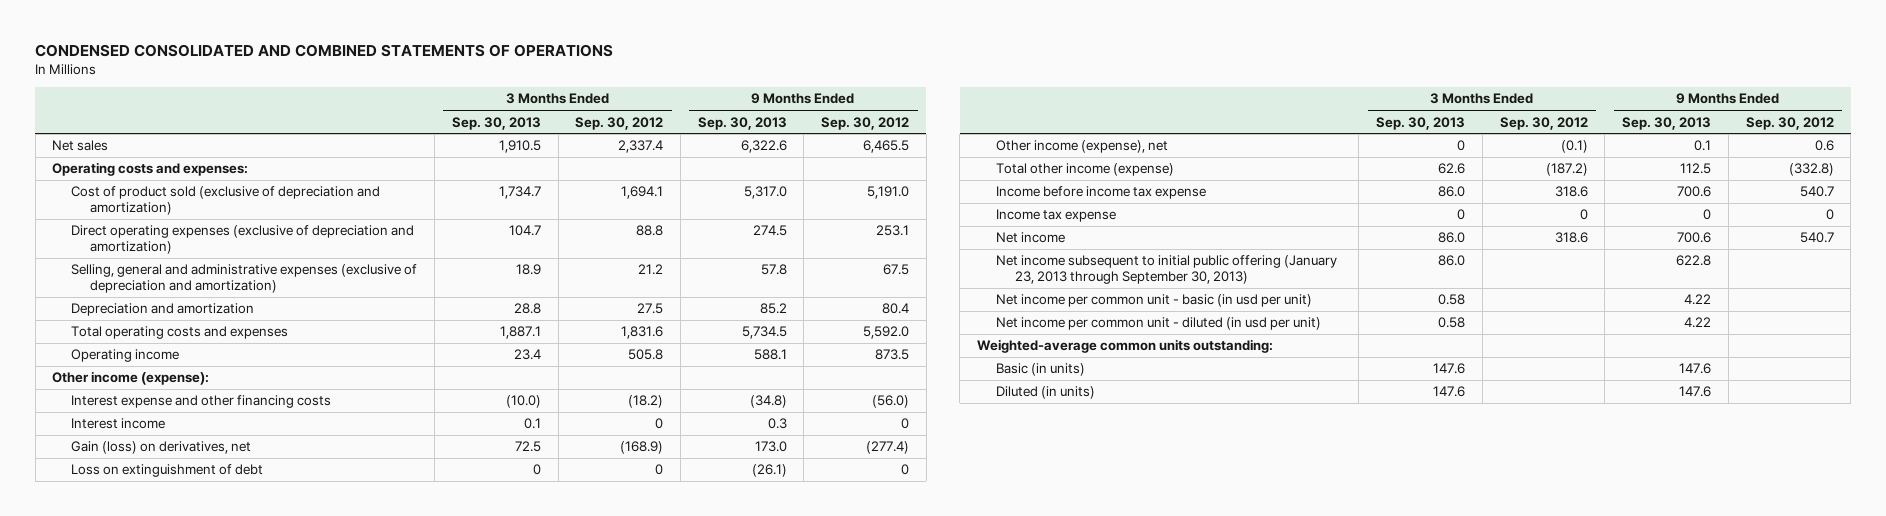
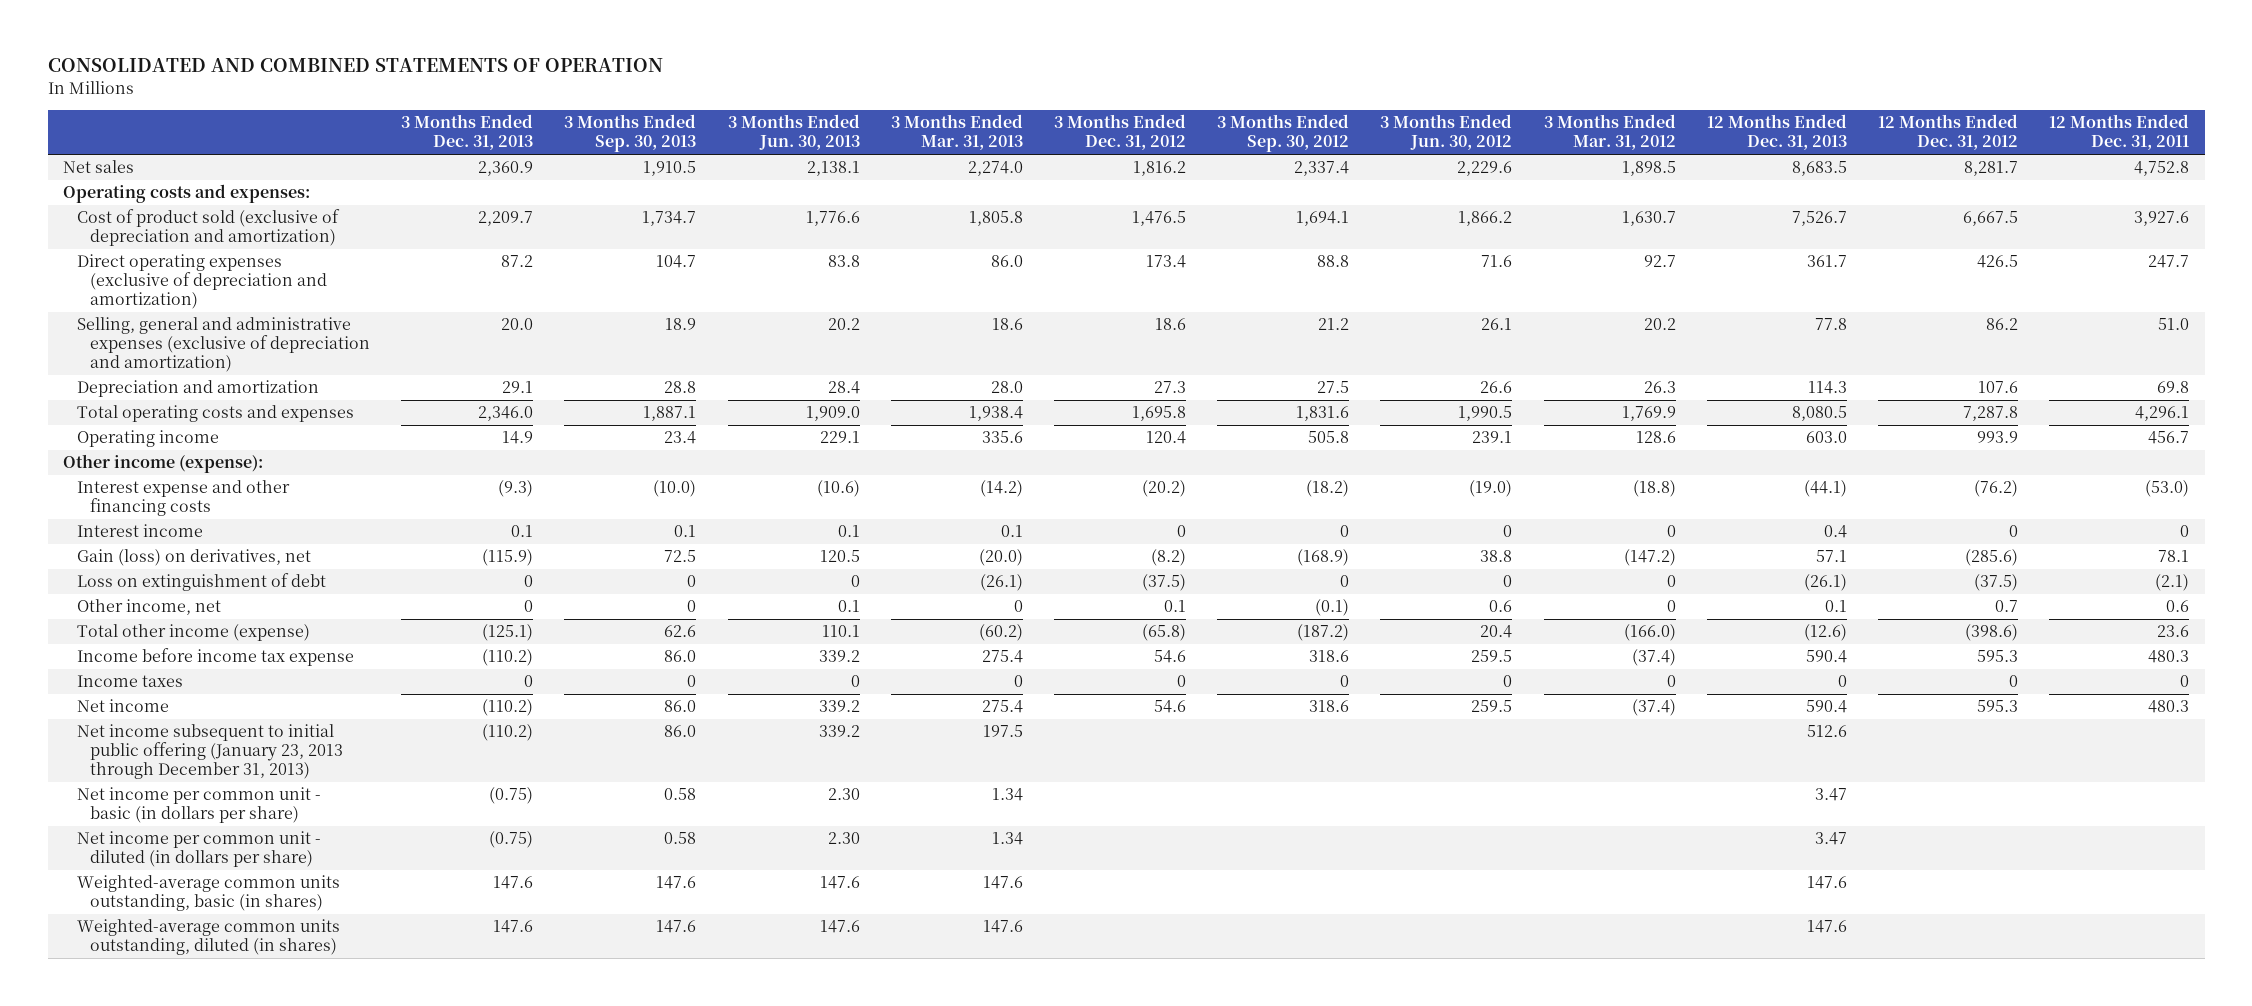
- CONDENSED CONSOLIDATED AND COMBINED STATEMENTS OF OPERATIONS
+ CONSOLIDATED AND COMBINED STATEMENTS OF OPERATION
- | 3 Months Ended Sep. 30, 2013 | 3 Months Ended Sep. 30, 2012 | 9 Months Ended Sep. 30, 2013 | 9 Months Ended Sep. 30, 2012
+ | 3 Months Ended Dec. 31, 2013 | 3 Months Ended Sep. 30, 2013 | 3 Months Ended Jun. 30, 2013 | 3 Months Ended Mar. 31, 2013 | 3 Months Ended Dec. 31, 2012 | 3 Months Ended Sep. 30, 2012 | 3 Months Ended Jun. 30, 2012 | 3 Months Ended Mar. 31, 2012 | 12 Months Ended Dec. 31, 2013 | 12 Months Ended Dec. 31, 2012 | 12 Months Ended Dec. 31, 2011
- Other income (expense), net | 0 | (0.1) | 0.1 | 0.6
+ Other income, net | 0 | 0 | 0.1 | 0 | 0.1 | (0.1) | 0.6 | 0 | 0.1 | 0.7 | 0.6
- Income tax expense | 0 | 0 | 0 | 0
+ Income taxes | 0 | 0 | 0 | 0 | 0 | 0 | 0 | 0 | 0 | 0 | 0
- Net income subsequent to initial public offering (January 23, 2013 through September 30, 2013) | 86.0 | | 622.8 |
- Net income per common unit - basic (in usd per unit) | 0.58 | | 4.22 |
- Net income per common unit - diluted (in usd per unit) | 0.58 | | 4.22 |
- Weighted-average common units outstanding:
- Basic (in units) | 147.6 | | 147.6 |
- Diluted (in units) | 147.6 | | 147.6 |
+ Net income subsequent to initial public offering (January 23, 2013 through December 31, 2013) | (110.2) | 86.0 | 339.2 | 197.5 | | | | | 512.6 | |
+ Net income per common unit - basic (in dollars per share) | (0.75) | 0.58 | 2.30 | 1.34 | | | | | 3.47 | |
+ Net income per common unit - diluted (in dollars per share) | (0.75) | 0.58 | 2.30 | 1.34 | | | | | 3.47 | |
+ Weighted-average common units outstanding, basic (in shares) | 147.6 | 147.6 | 147.6 | 147.6 | | | | | 147.6 | |
+ Weighted-average common units outstanding, diluted (in shares) | 147.6 | 147.6 | 147.6 | 147.6 | | | | | 147.6 | |

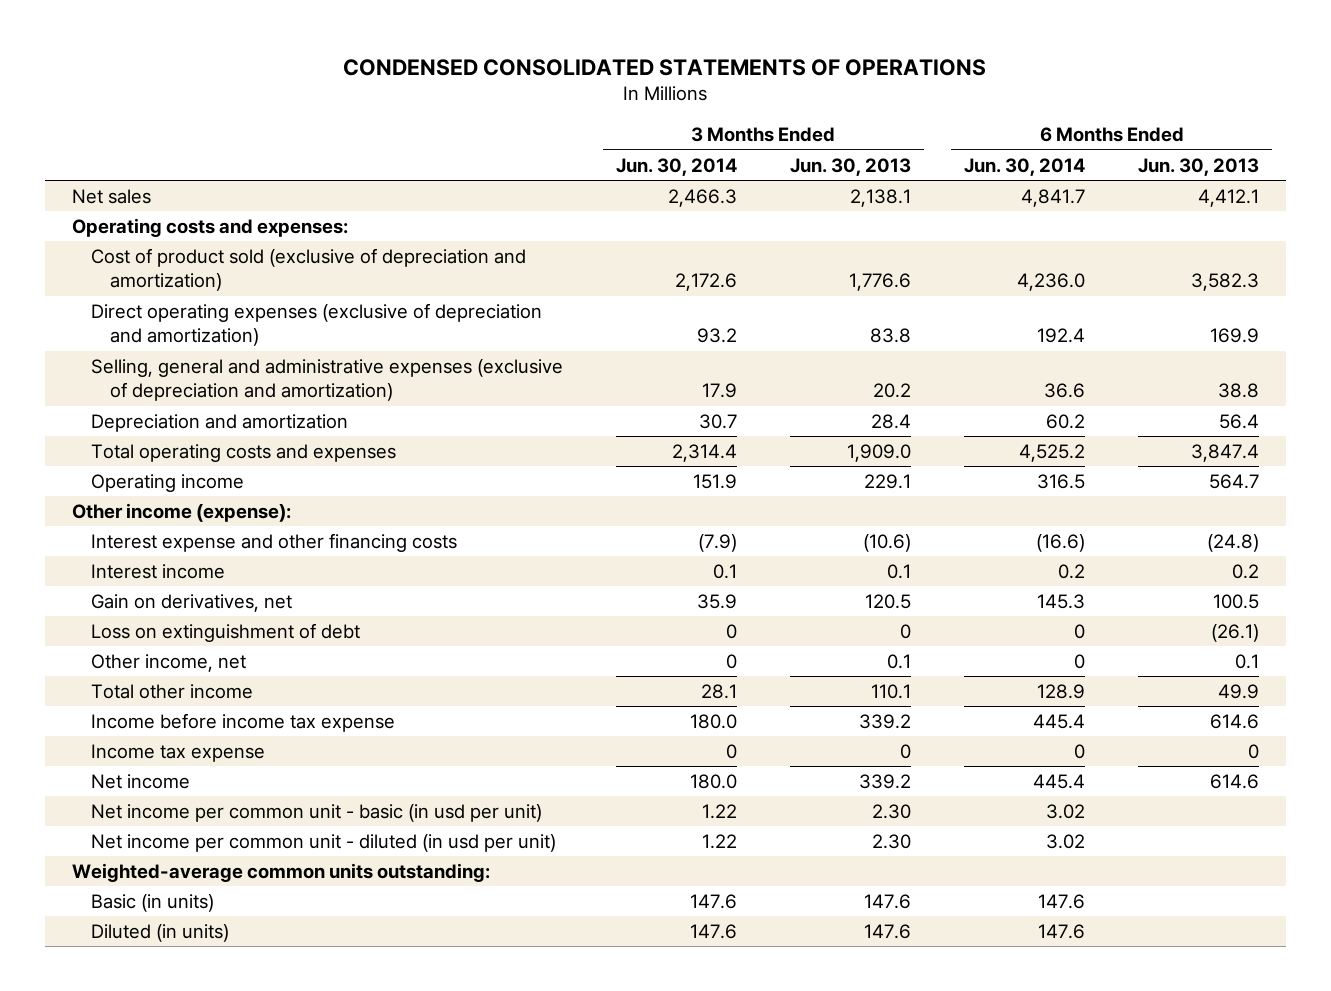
- CONSOLIDATED AND COMBINED STATEMENTS OF OPERATION
+ CONDENSED CONSOLIDATED STATEMENTS OF OPERATIONS
- | 3 Months Ended Dec. 31, 2013 | 3 Months Ended Sep. 30, 2013 | 3 Months Ended Jun. 30, 2013 | 3 Months Ended Mar. 31, 2013 | 3 Months Ended Dec. 31, 2012 | 3 Months Ended Sep. 30, 2012 | 3 Months Ended Jun. 30, 2012 | 3 Months Ended Mar. 31, 2012 | 12 Months Ended Dec. 31, 2013 | 12 Months Ended Dec. 31, 2012 | 12 Months Ended Dec. 31, 2011
+ | 3 Months Ended Jun. 30, 2014 | 3 Months Ended Jun. 30, 2013 | 6 Months Ended Jun. 30, 2014 | 6 Months Ended Jun. 30, 2013
- Gain (loss) on derivatives, net | (115.9) | 72.5 | 120.5 | (20.0) | (8.2) | (168.9) | 38.8 | (147.2) | 57.1 | (285.6) | 78.1
+ Gain on derivatives, net | 35.9 | 120.5 | 145.3 | 100.5
- Total other income (expense) | (125.1) | 62.6 | 110.1 | (60.2) | (65.8) | (187.2) | 20.4 | (166.0) | (12.6) | (398.6) | 23.6
+ Total other income | 28.1 | 110.1 | 128.9 | 49.9
- Income taxes | 0 | 0 | 0 | 0 | 0 | 0 | 0 | 0 | 0 | 0 | 0
+ Income tax expense | 0 | 0 | 0 | 0
- Net income subsequent to initial public offering (January 23, 2013 through December 31, 2013) | (110.2) | 86.0 | 339.2 | 197.5 | | | | | 512.6 | |
- Net income per common unit - basic (in dollars per share) | (0.75) | 0.58 | 2.30 | 1.34 | | | | | 3.47 | |
- Net income per common unit - diluted (in dollars per share) | (0.75) | 0.58 | 2.30 | 1.34 | | | | | 3.47 | |
- Weighted-average common units outstanding, basic (in shares) | 147.6 | 147.6 | 147.6 | 147.6 | | | | | 147.6 | |
- Weighted-average common units outstanding, diluted (in shares) | 147.6 | 147.6 | 147.6 | 147.6 | | | | | 147.6 | |
+ Net income per common unit - basic (in usd per unit) | 1.22 | 2.30 | 3.02 |
+ Net income per common unit - diluted (in usd per unit) | 1.22 | 2.30 | 3.02 |
+ Weighted-average common units outstanding:
+ Basic (in units) | 147.6 | 147.6 | 147.6 |
+ Diluted (in units) | 147.6 | 147.6 | 147.6 |

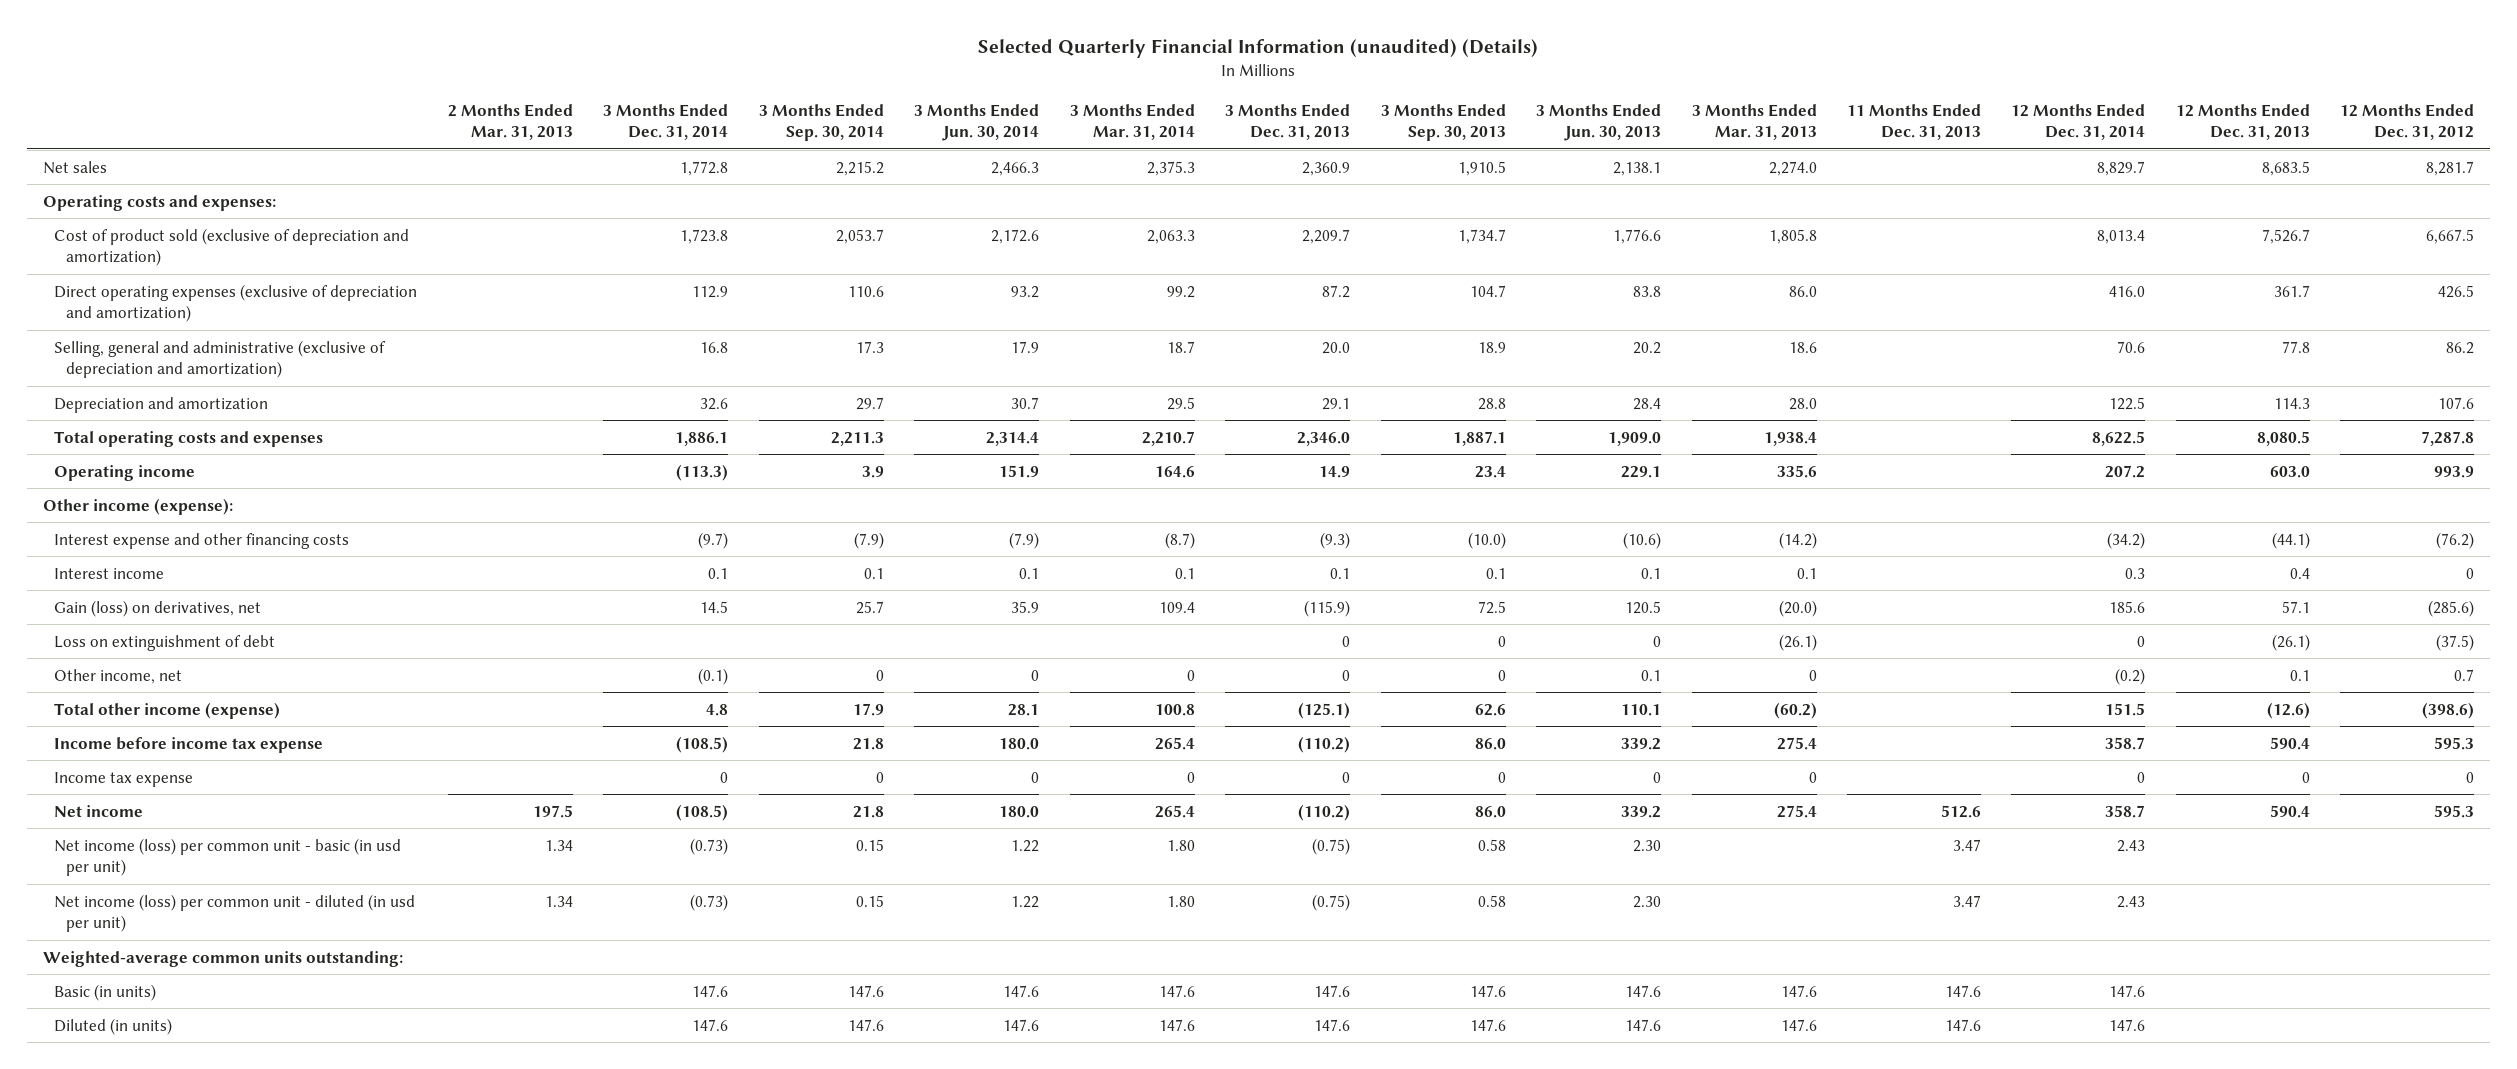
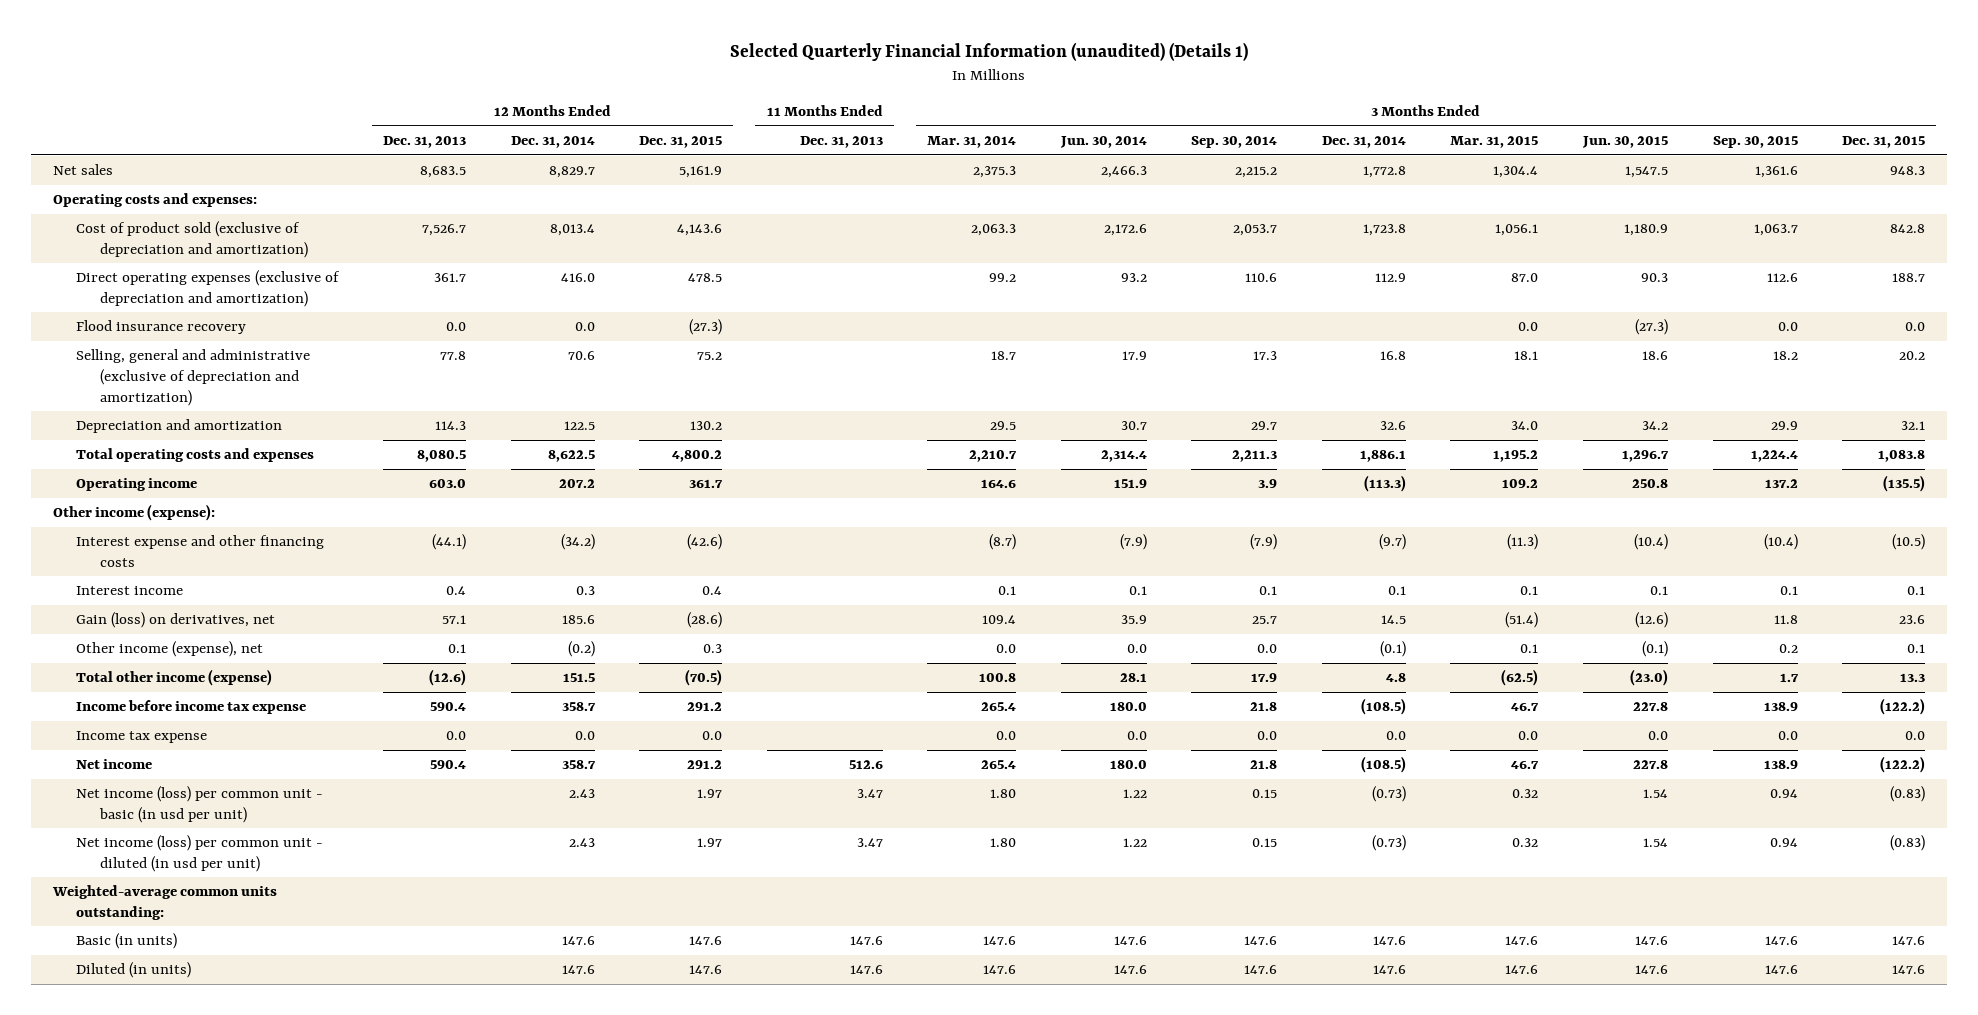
- Selected Quarterly Financial Information (unaudited) (Details)
+ Selected Quarterly Financial Information (unaudited) (Details 1)
- | 2 Months Ended Mar. 31, 2013 | 3 Months Ended Dec. 31, 2014 | 3 Months Ended Sep. 30, 2014 | 3 Months Ended Jun. 30, 2014 | 3 Months Ended Mar. 31, 2014 | 3 Months Ended Dec. 31, 2013 | 3 Months Ended Sep. 30, 2013 | 3 Months Ended Jun. 30, 2013 | 3 Months Ended Mar. 31, 2013 | 11 Months Ended Dec. 31, 2013 | 12 Months Ended Dec. 31, 2014 | 12 Months Ended Dec. 31, 2013 | 12 Months Ended Dec. 31, 2012
+ | 12 Months Ended Dec. 31, 2013 | 12 Months Ended Dec. 31, 2014 | 12 Months Ended Dec. 31, 2015 | 11 Months Ended Dec. 31, 2013 | 3 Months Ended Mar. 31, 2014 | 3 Months Ended Jun. 30, 2014 | 3 Months Ended Sep. 30, 2014 | 3 Months Ended Dec. 31, 2014 | 3 Months Ended Mar. 31, 2015 | 3 Months Ended Jun. 30, 2015 | 3 Months Ended Sep. 30, 2015 | 3 Months Ended Dec. 31, 2015
+ Flood insurance recovery | 0.0 | 0.0 | (27.3) | | | | | | 0.0 | (27.3) | 0.0 | 0.0
- Loss on extinguishment of debt | | | | | | 0 | 0 | 0 | (26.1) | | 0 | (26.1) | (37.5)
- Other income, net | | (0.1) | 0 | 0 | 0 | 0 | 0 | 0.1 | 0 | | (0.2) | 0.1 | 0.7
+ Other income (expense), net | 0.1 | (0.2) | 0.3 | | 0.0 | 0.0 | 0.0 | (0.1) | 0.1 | (0.1) | 0.2 | 0.1
- Income tax expense | | 0 | 0 | 0 | 0 | 0 | 0 | 0 | 0 | | 0 | 0 | 0
+ Income tax expense | 0.0 | 0.0 | 0.0 | | 0.0 | 0.0 | 0.0 | 0.0 | 0.0 | 0.0 | 0.0 | 0.0

